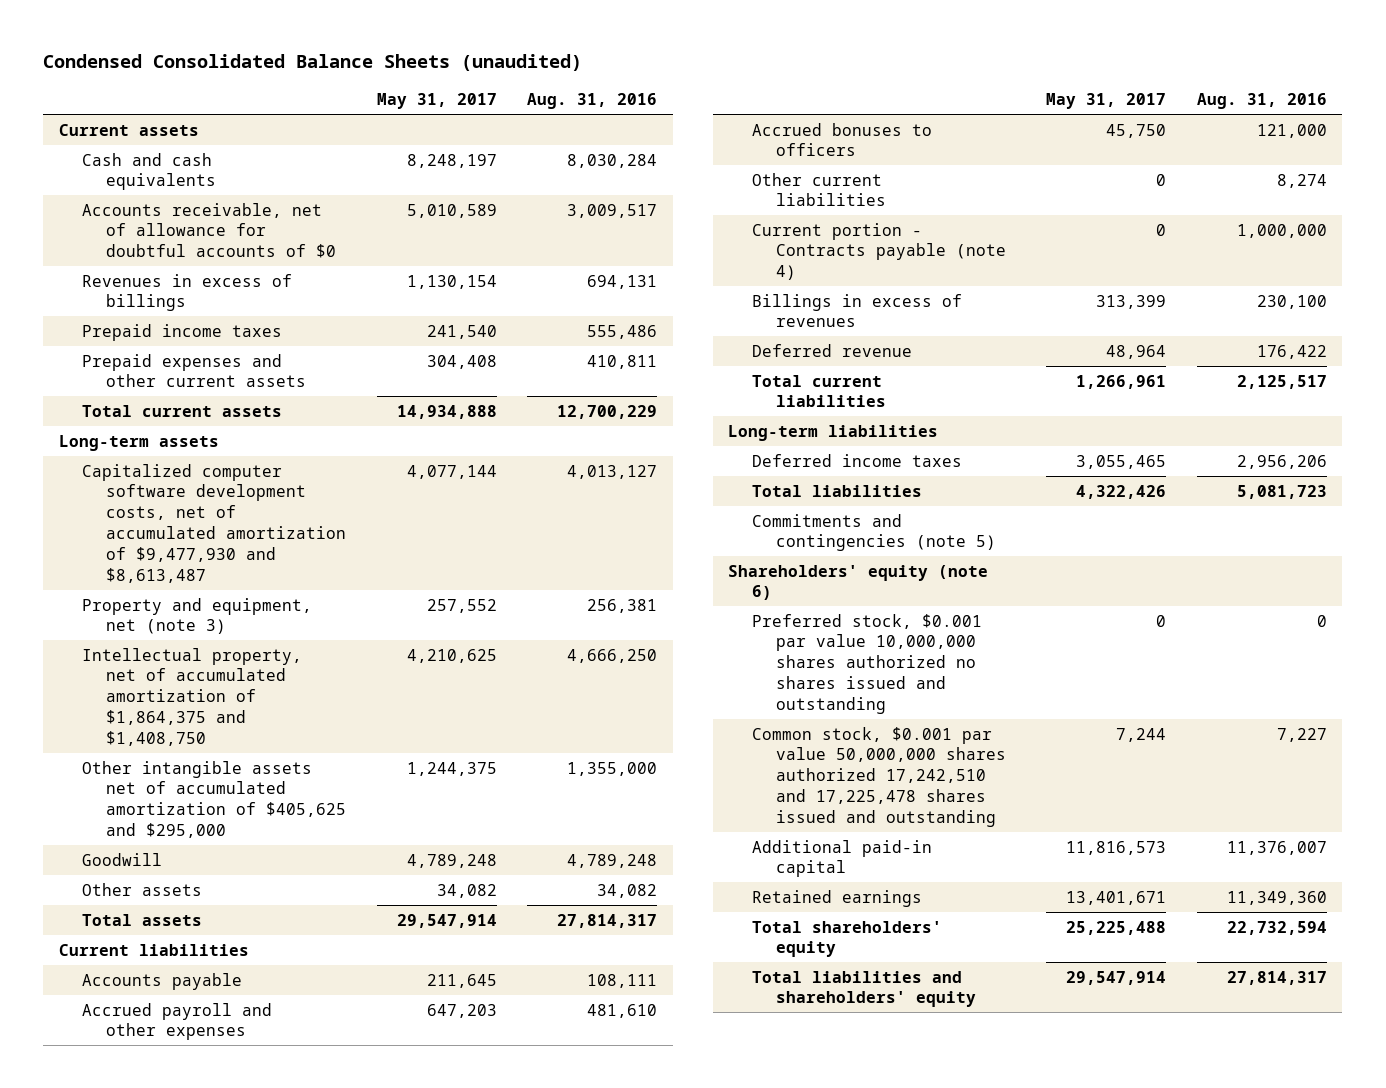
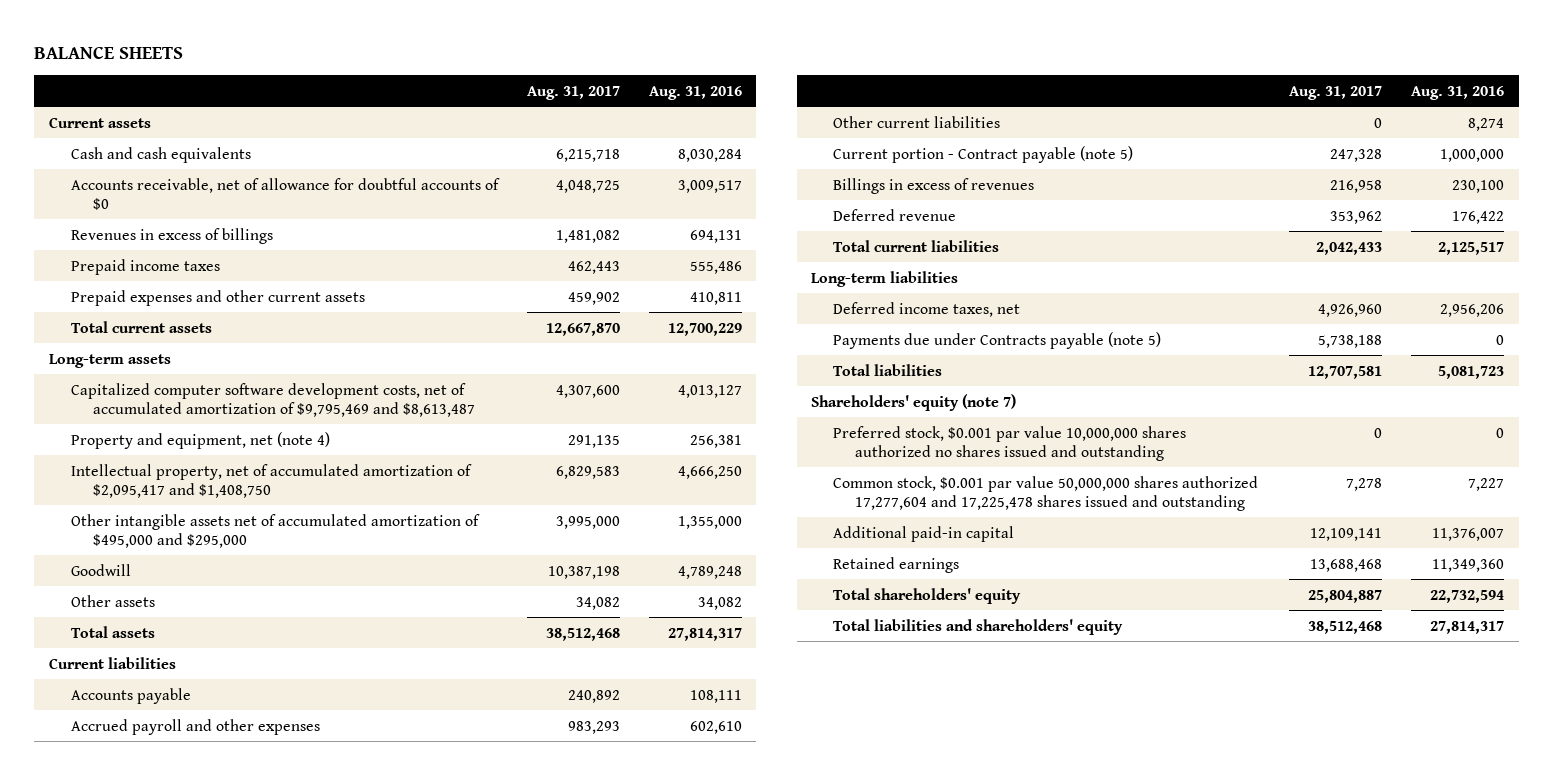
- Condensed Consolidated Balance Sheets (unaudited)
+ BALANCE SHEETS
- | May 31, 2017 | Aug. 31, 2016
+ | Aug. 31, 2017 | Aug. 31, 2016
- Capitalized computer software development costs, net of accumulated amortization of $9,477,930 and $8,613,487 | 4,077,144 | 4,013,127
- Property and equipment, net (note 3) | 257,552 | 256,381
- Intellectual property, net of accumulated amortization of $1,864,375 and $1,408,750 | 4,210,625 | 4,666,250
- Other intangible assets net of accumulated amortization of $405,625 and $295,000 | 1,244,375 | 1,355,000
+ Capitalized computer software development costs, net of accumulated amortization of $9,795,469 and $8,613,487 | 4,307,600 | 4,013,127
+ Property and equipment, net (note 4) | 291,135 | 256,381
+ Intellectual property, net of accumulated amortization of $2,095,417 and $1,408,750 | 6,829,583 | 4,666,250
+ Other intangible assets net of accumulated amortization of $495,000 and $295,000 | 3,995,000 | 1,355,000
- Accrued payroll and other expenses | 647,203 | 481,610
- Accrued bonuses to officers | 45,750 | 121,000
+ Accrued payroll and other expenses | 983,293 | 602,610
- Current portion - Contracts payable (note 4) | 0 | 1,000,000
+ Current portion - Contract payable (note 5) | 247,328 | 1,000,000
- Deferred income taxes | 3,055,465 | 2,956,206
+ Deferred income taxes, net | 4,926,960 | 2,956,206
+ Payments due under Contracts payable (note 5) | 5,738,188 | 0
- Commitments and contingencies (note 5)
- Shareholders' equity (note 6)
+ Shareholders' equity (note 7)
- Common stock, $0.001 par value 50,000,000 shares authorized 17,242,510 and 17,225,478 shares issued and outstanding | 7,244 | 7,227
+ Common stock, $0.001 par value 50,000,000 shares authorized 17,277,604 and 17,225,478 shares issued and outstanding | 7,278 | 7,227

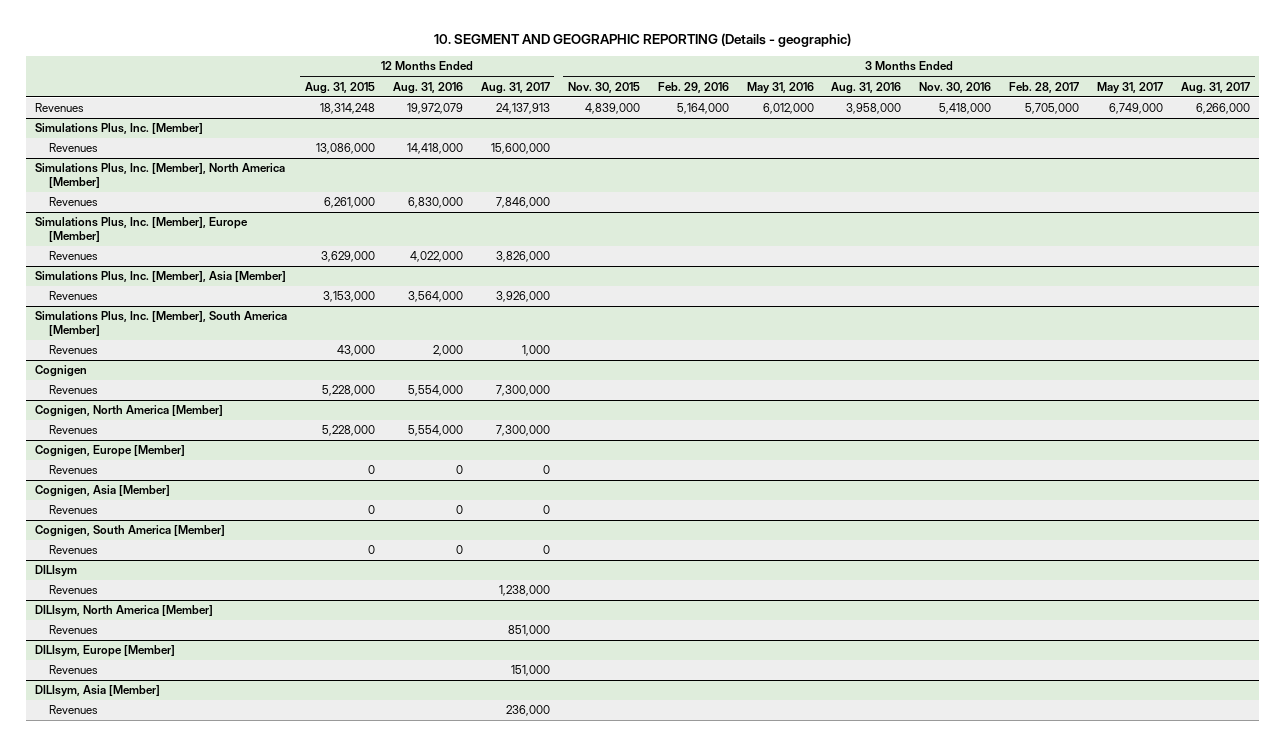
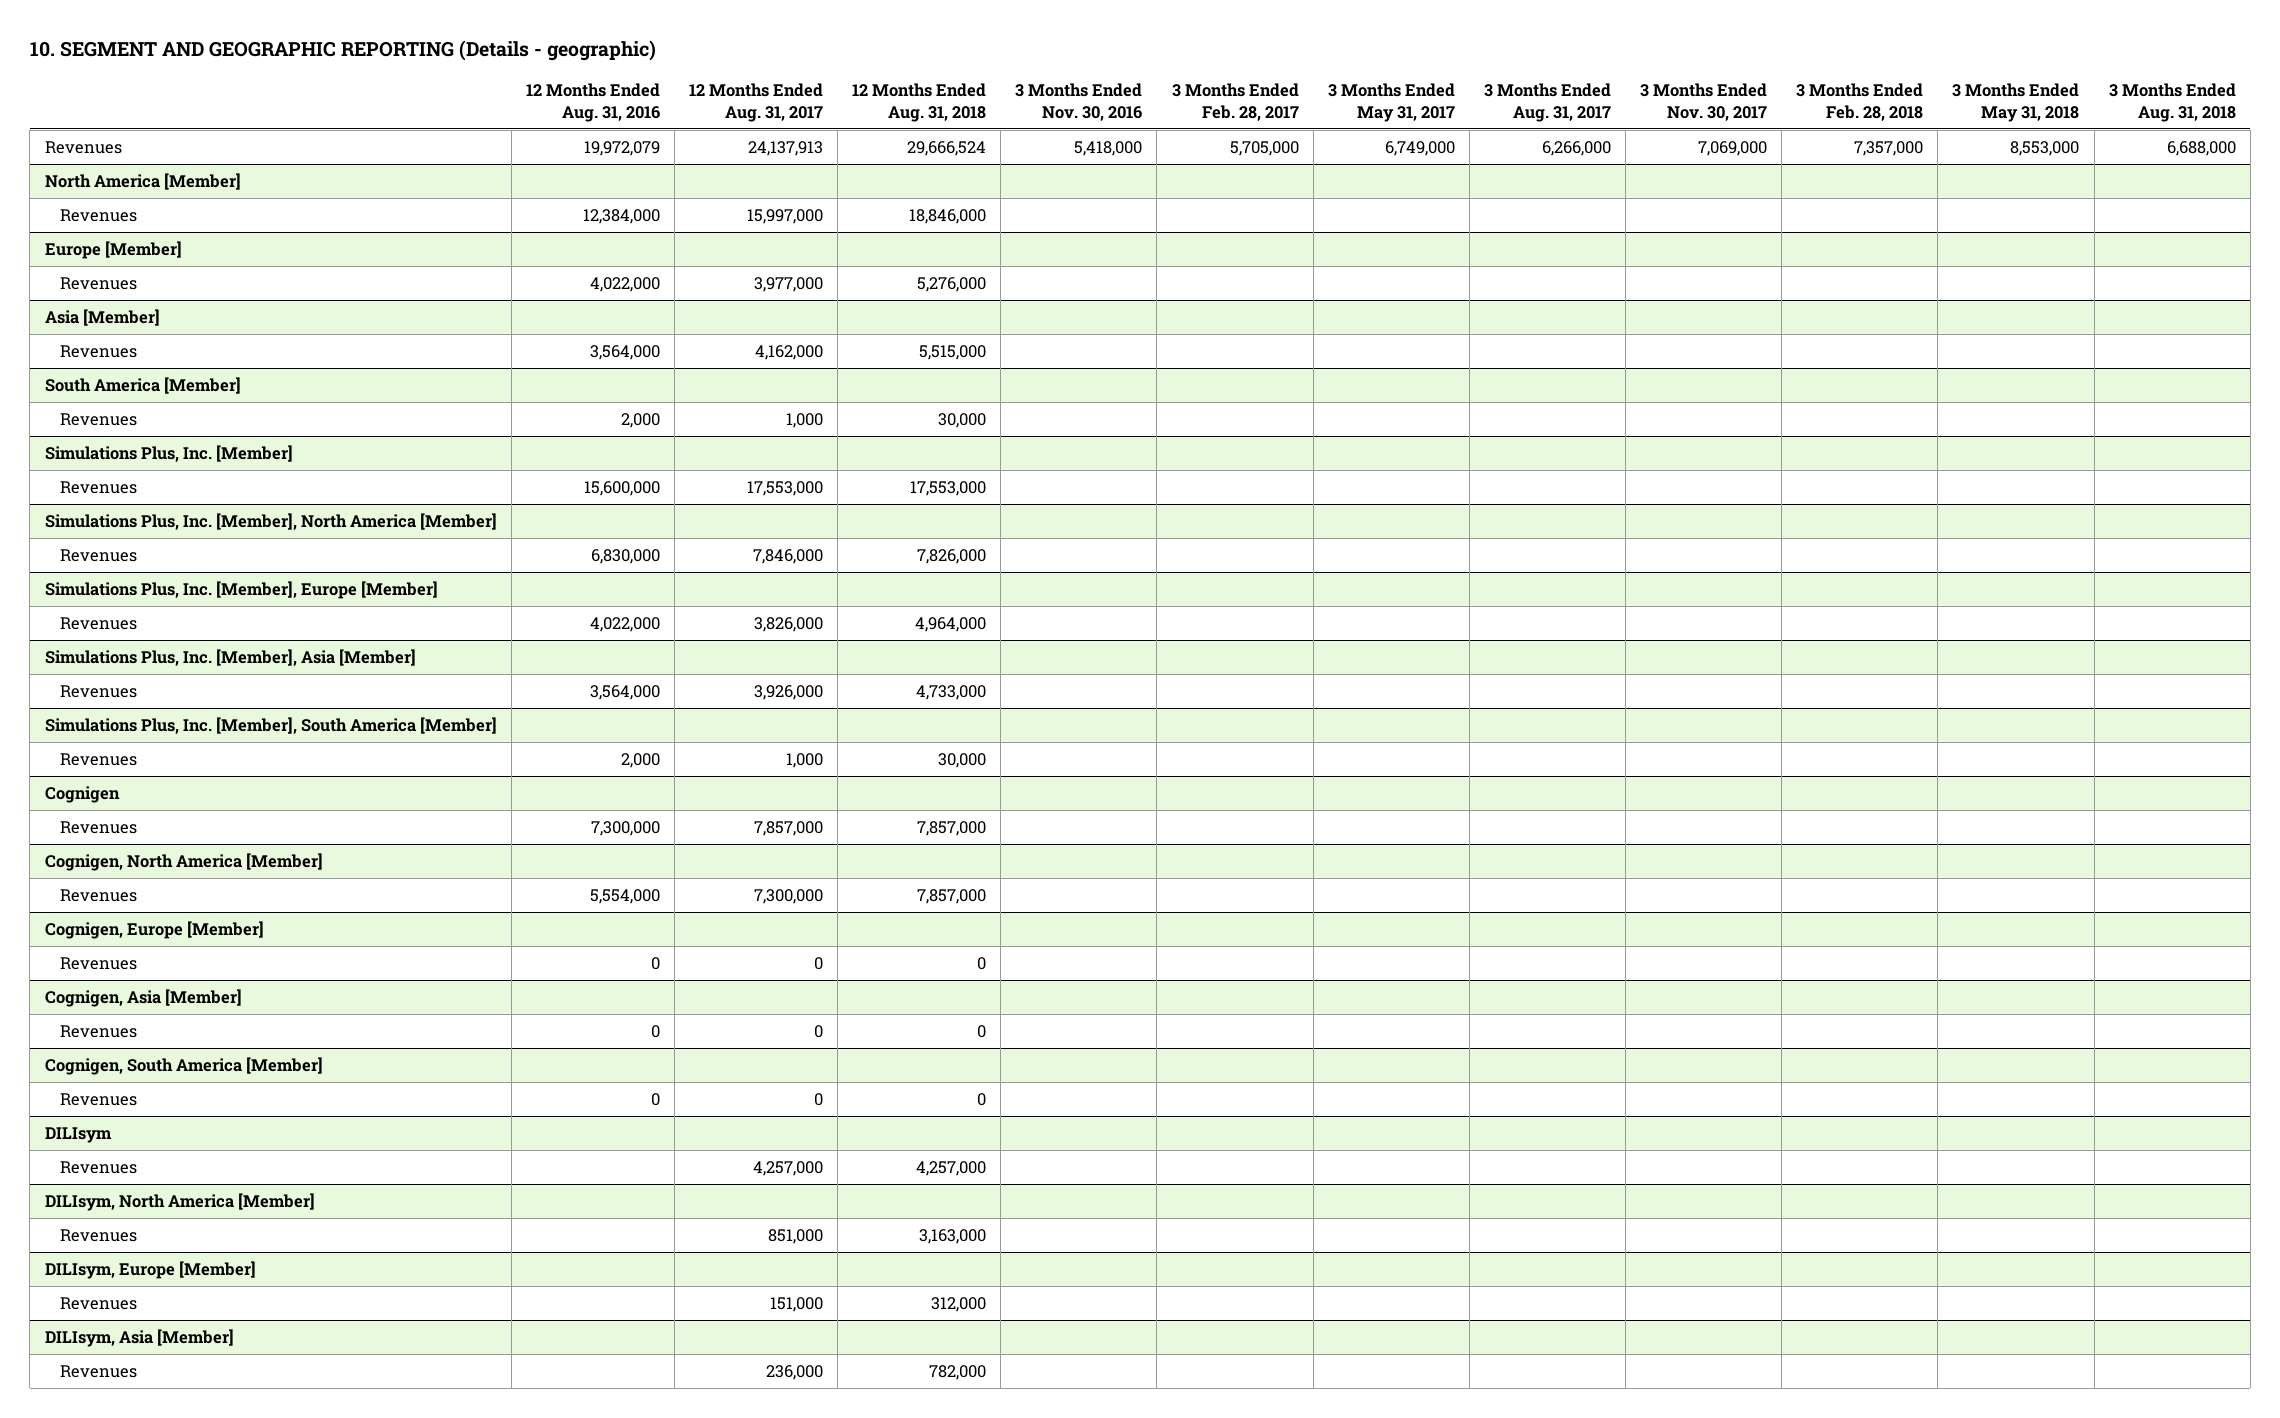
- | 12 Months Ended Aug. 31, 2015 | 12 Months Ended Aug. 31, 2016 | 12 Months Ended Aug. 31, 2017 | 3 Months Ended Nov. 30, 2015 | 3 Months Ended Feb. 29, 2016 | 3 Months Ended May 31, 2016 | 3 Months Ended Aug. 31, 2016 | 3 Months Ended Nov. 30, 2016 | 3 Months Ended Feb. 28, 2017 | 3 Months Ended May 31, 2017 | 3 Months Ended Aug. 31, 2017
+ | 12 Months Ended Aug. 31, 2016 | 12 Months Ended Aug. 31, 2017 | 12 Months Ended Aug. 31, 2018 | 3 Months Ended Nov. 30, 2016 | 3 Months Ended Feb. 28, 2017 | 3 Months Ended May 31, 2017 | 3 Months Ended Aug. 31, 2017 | 3 Months Ended Nov. 30, 2017 | 3 Months Ended Feb. 28, 2018 | 3 Months Ended May 31, 2018 | 3 Months Ended Aug. 31, 2018
+ North America [Member]
+ Revenues | 12,384,000 | 15,997,000 | 18,846,000 | | | | | | | |
+ Europe [Member]
+ Revenues | 4,022,000 | 3,977,000 | 5,276,000 | | | | | | | |
+ Asia [Member]
+ Revenues | 3,564,000 | 4,162,000 | 5,515,000 | | | | | | | |
+ South America [Member]
+ Revenues | 2,000 | 1,000 | 30,000 | | | | | | | |
@ Simulations Plus, Inc. [Member]
- Revenues | 13,086,000 | 14,418,000 | 15,600,000 | | | | | | | |
+ Revenues | 15,600,000 | 17,553,000 | 17,553,000 | | | | | | | |
@ Cognigen
- Revenues | 5,228,000 | 5,554,000 | 7,300,000 | | | | | | | |
+ Revenues | 7,300,000 | 7,857,000 | 7,857,000 | | | | | | | |
@ DILIsym
- Revenues | | | 1,238,000 | | | | | | | |
+ Revenues | | 4,257,000 | 4,257,000 | | | | | | | |

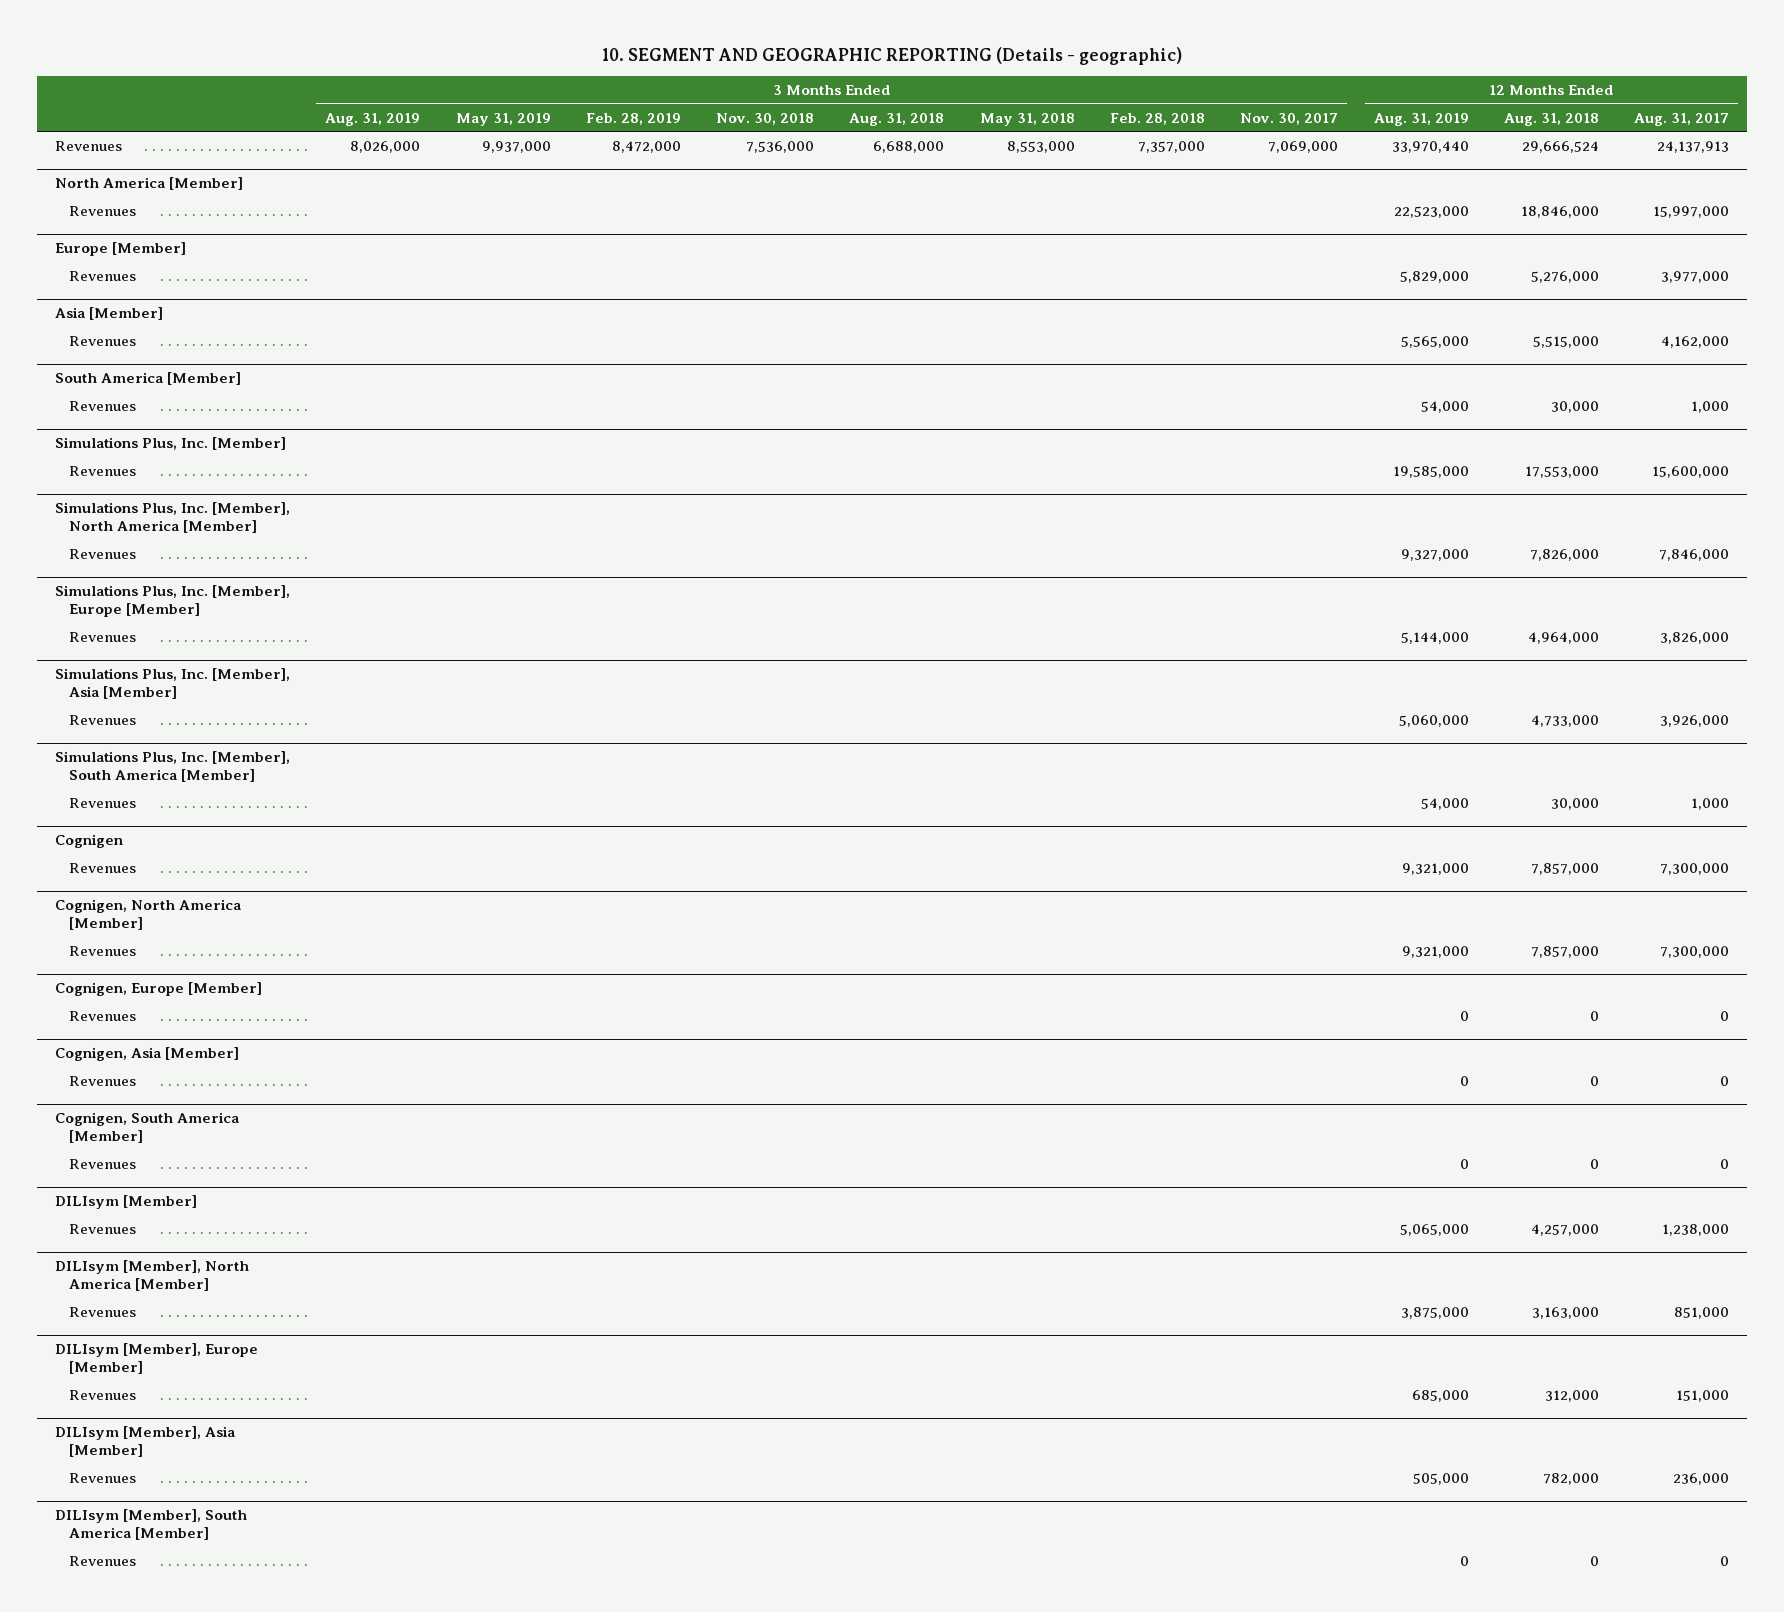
- | 12 Months Ended Aug. 31, 2016 | 12 Months Ended Aug. 31, 2017 | 12 Months Ended Aug. 31, 2018 | 3 Months Ended Nov. 30, 2016 | 3 Months Ended Feb. 28, 2017 | 3 Months Ended May 31, 2017 | 3 Months Ended Aug. 31, 2017 | 3 Months Ended Nov. 30, 2017 | 3 Months Ended Feb. 28, 2018 | 3 Months Ended May 31, 2018 | 3 Months Ended Aug. 31, 2018
+ | 3 Months Ended Aug. 31, 2019 | 3 Months Ended May 31, 2019 | 3 Months Ended Feb. 28, 2019 | 3 Months Ended Nov. 30, 2018 | 3 Months Ended Aug. 31, 2018 | 3 Months Ended May 31, 2018 | 3 Months Ended Feb. 28, 2018 | 3 Months Ended Nov. 30, 2017 | 12 Months Ended Aug. 31, 2019 | 12 Months Ended Aug. 31, 2018 | 12 Months Ended Aug. 31, 2017
@ Simulations Plus, Inc. [Member]
- Revenues | 15,600,000 | 17,553,000 | 17,553,000 | | | | | | | |
+ Revenues | | | | | | | | | 19,585,000 | 17,553,000 | 15,600,000
@ Cognigen
- Revenues | 7,300,000 | 7,857,000 | 7,857,000 | | | | | | | |
+ Revenues | | | | | | | | | 9,321,000 | 7,857,000 | 7,300,000
- DILIsym
- Revenues | | 4,257,000 | 4,257,000 | | | | | | | |
- DILIsym, North America [Member]
+ DILIsym [Member]
+ Revenues | | | | | | | | | 5,065,000 | 4,257,000 | 1,238,000
+ DILIsym [Member], North America [Member]
- DILIsym, Europe [Member]
+ DILIsym [Member], Europe [Member]
- DILIsym, Asia [Member]
+ DILIsym [Member], Asia [Member]
+ DILIsym [Member], South America [Member]
+ Revenues | | | | | | | | | 0 | 0 | 0

